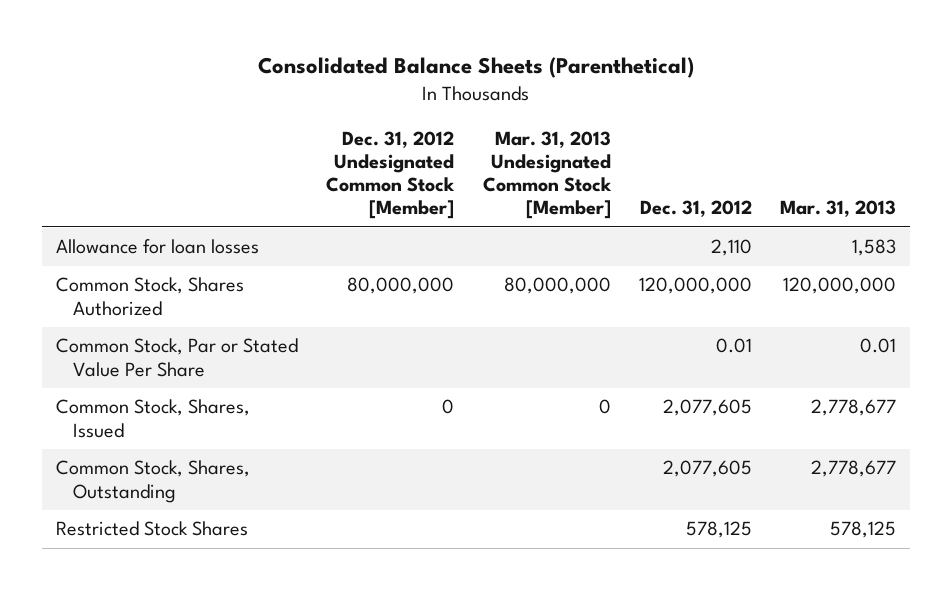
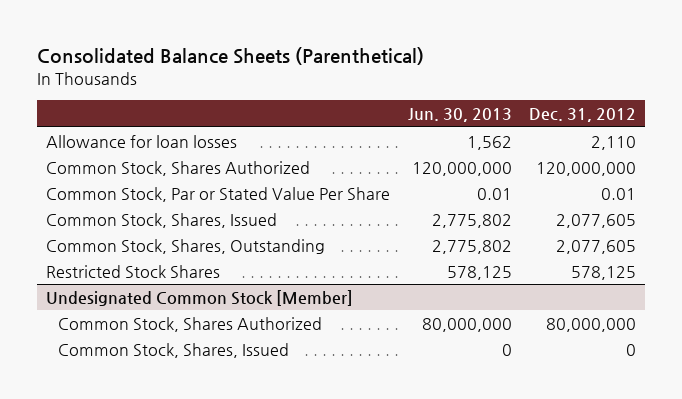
- | Dec. 31, 2012 Undesignated Common Stock [Member] | Mar. 31, 2013 Undesignated Common Stock [Member] | Dec. 31, 2012 | Mar. 31, 2013
+ | Jun. 30, 2013 | Dec. 31, 2012
+ Undesignated Common Stock [Member]
+ Common Stock, Shares Authorized | 80,000,000 | 80,000,000
+ Common Stock, Shares, Issued | 0 | 0

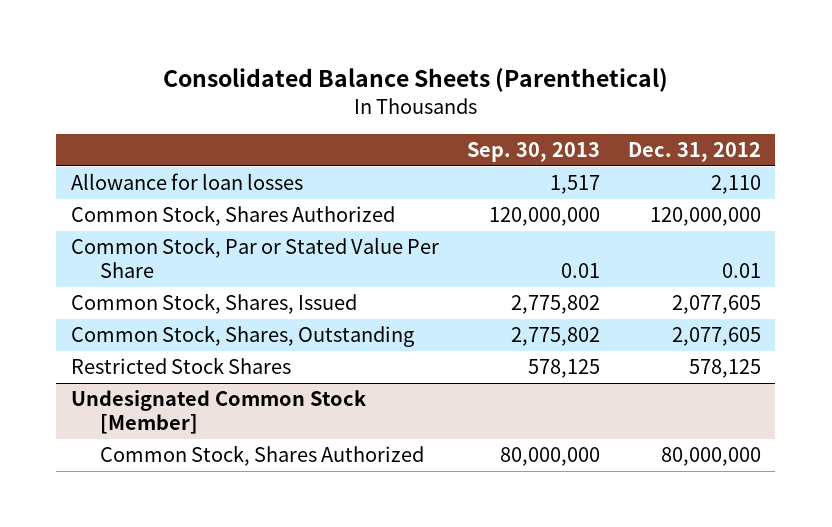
- | Jun. 30, 2013 | Dec. 31, 2012
+ | Sep. 30, 2013 | Dec. 31, 2012
@ Undesignated Common Stock [Member]
- Common Stock, Shares, Issued | 0 | 0

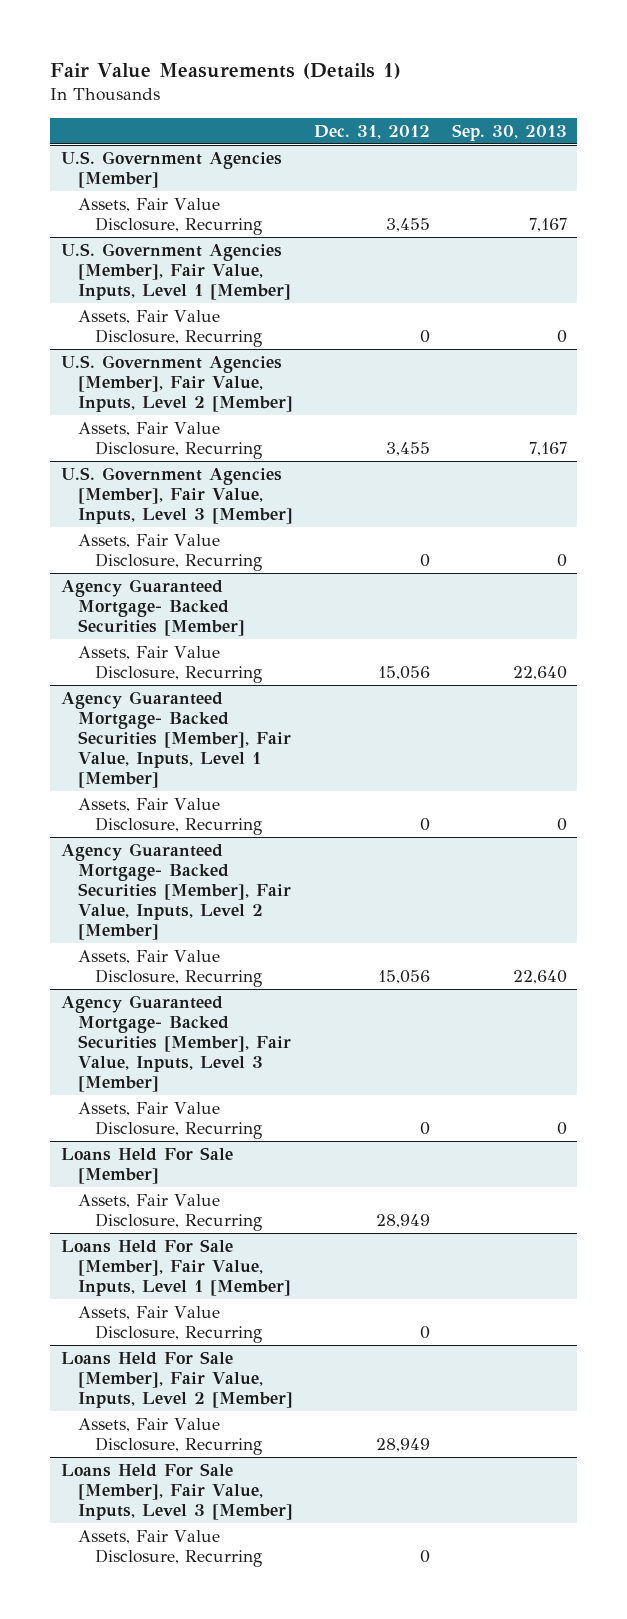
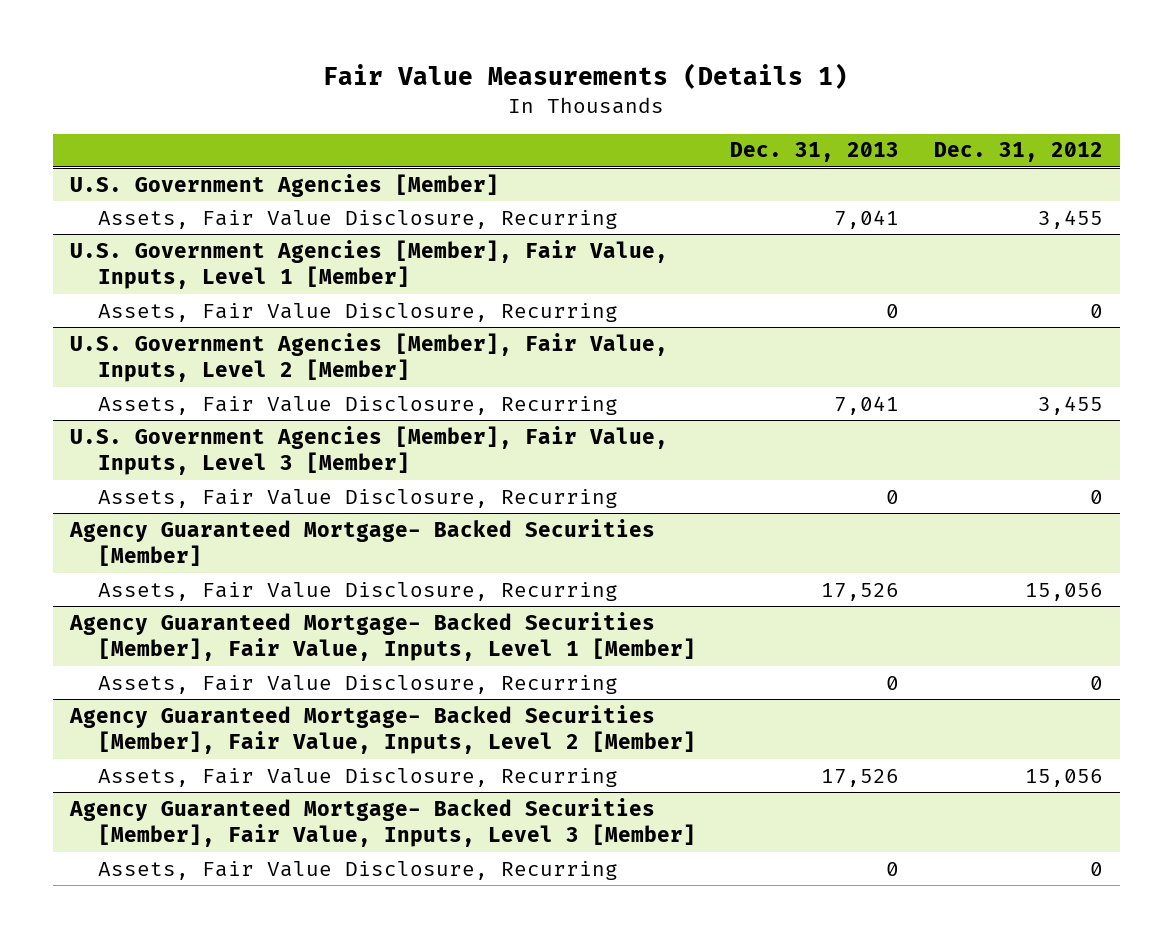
- | Dec. 31, 2012 | Sep. 30, 2013
+ | Dec. 31, 2013 | Dec. 31, 2012
- Loans Held For Sale [Member]
- Assets, Fair Value Disclosure, Recurring | 28,949 |
- Loans Held For Sale [Member], Fair Value, Inputs, Level 1 [Member]
- Assets, Fair Value Disclosure, Recurring | 0 |
- Loans Held For Sale [Member], Fair Value, Inputs, Level 2 [Member]
- Assets, Fair Value Disclosure, Recurring | 28,949 |
- Loans Held For Sale [Member], Fair Value, Inputs, Level 3 [Member]
- Assets, Fair Value Disclosure, Recurring | 0 |

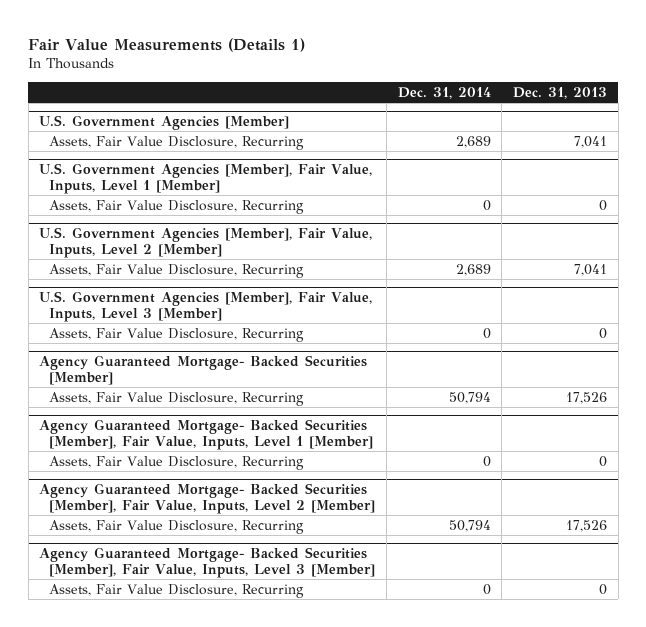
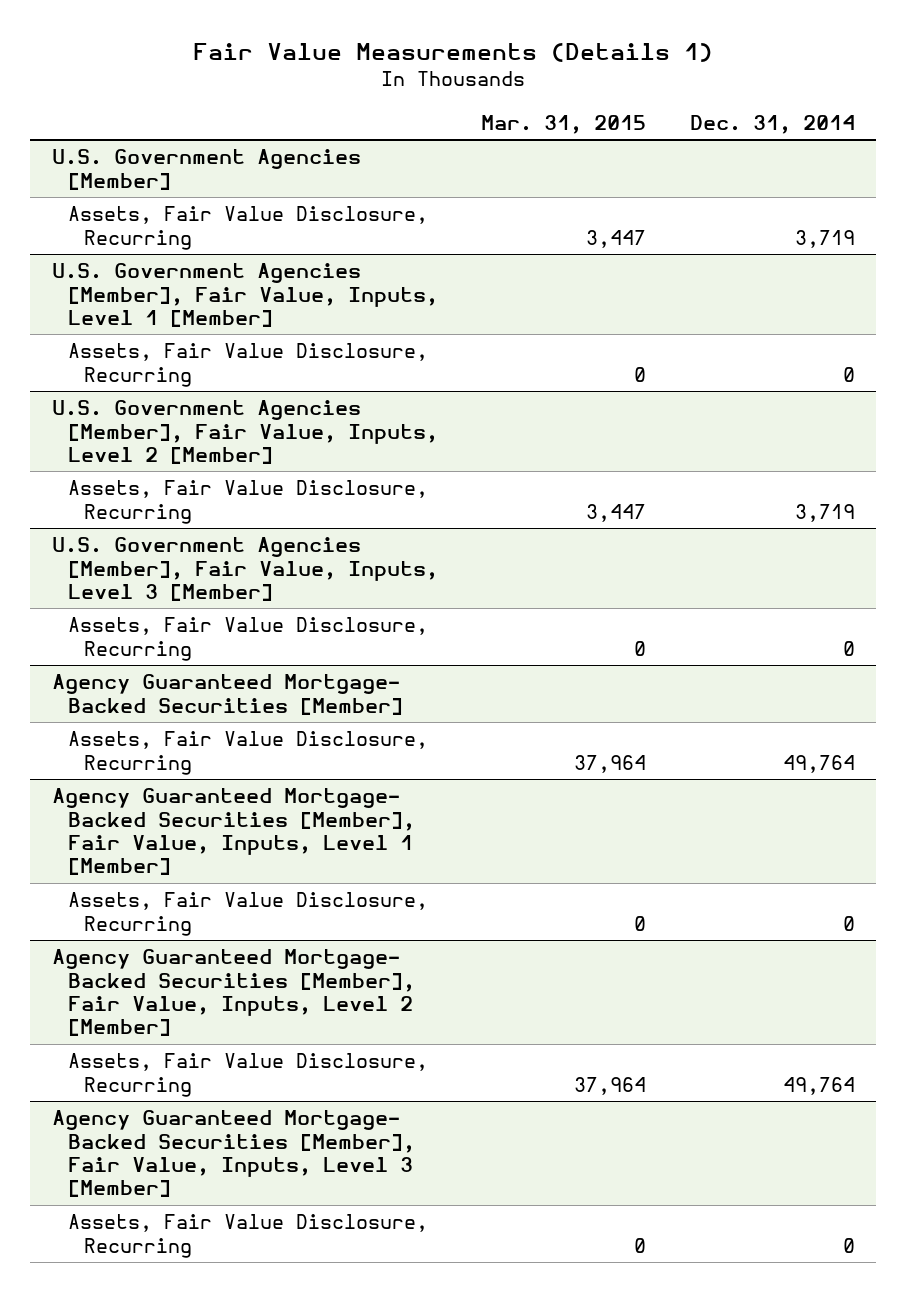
- | Dec. 31, 2014 | Dec. 31, 2013
+ | Mar. 31, 2015 | Dec. 31, 2014
@ U.S. Government Agencies [Member]
- Assets, Fair Value Disclosure, Recurring | 2,689 | 7,041
+ Assets, Fair Value Disclosure, Recurring | 3,447 | 3,719
@ U.S. Government Agencies [Member], Fair Value, Inputs, Level 2 [Member]
- Assets, Fair Value Disclosure, Recurring | 2,689 | 7,041
+ Assets, Fair Value Disclosure, Recurring | 3,447 | 3,719
@ Agency Guaranteed Mortgage- Backed Securities [Member]
- Assets, Fair Value Disclosure, Recurring | 50,794 | 17,526
+ Assets, Fair Value Disclosure, Recurring | 37,964 | 49,764
@ Agency Guaranteed Mortgage- Backed Securities [Member], Fair Value, Inputs, Level 2 [Member]
- Assets, Fair Value Disclosure, Recurring | 50,794 | 17,526
+ Assets, Fair Value Disclosure, Recurring | 37,964 | 49,764

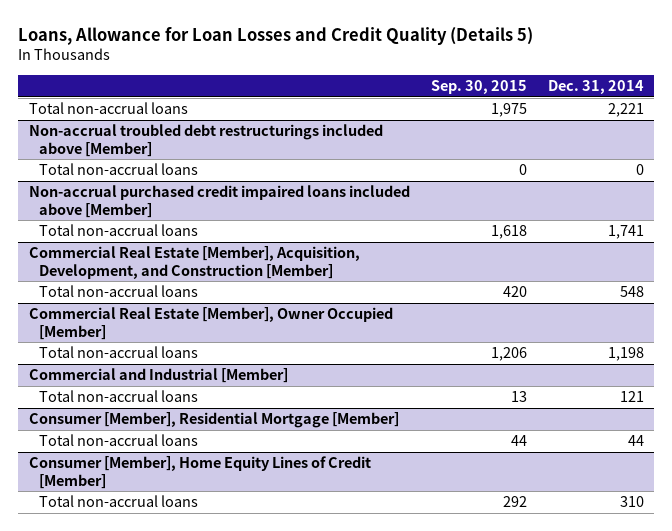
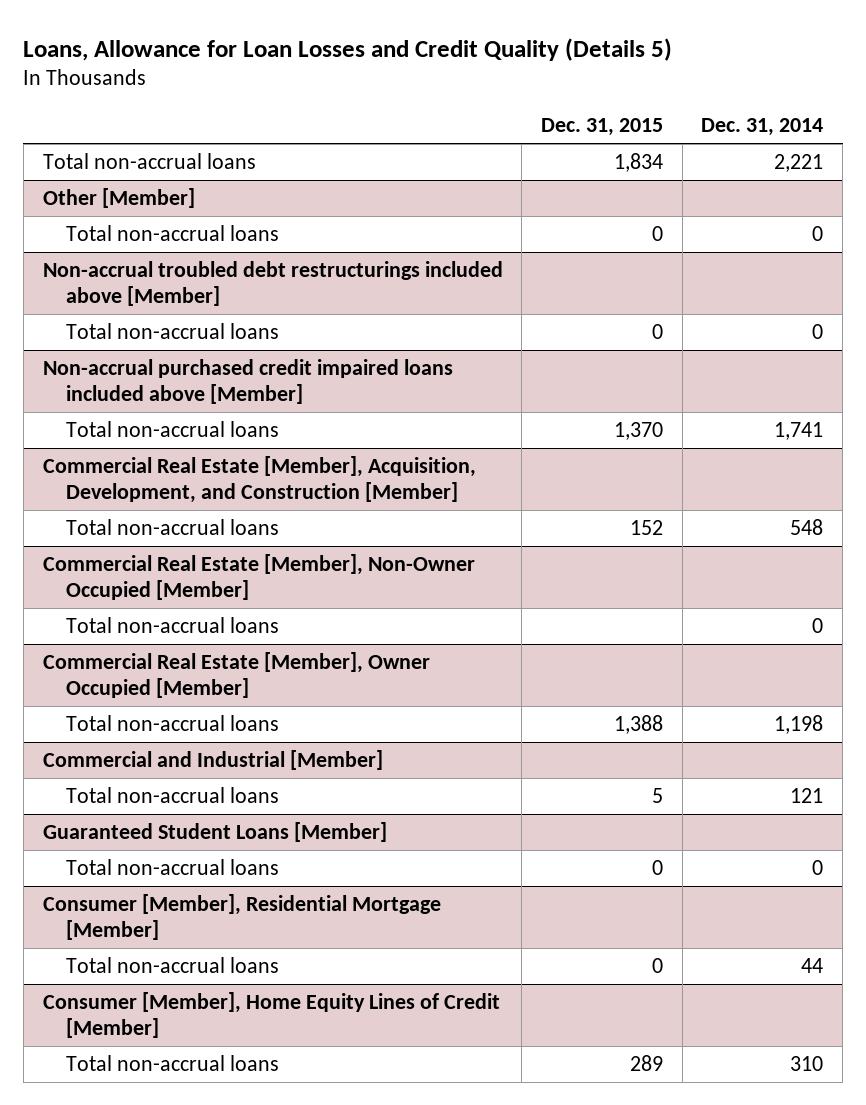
- | Sep. 30, 2015 | Dec. 31, 2014
+ | Dec. 31, 2015 | Dec. 31, 2014
+ Other [Member]
+ Total non-accrual loans | 0 | 0
+ Commercial Real Estate [Member], Non-Owner Occupied [Member]
+ Total non-accrual loans | | 0
+ Guaranteed Student Loans [Member]
+ Total non-accrual loans | 0 | 0

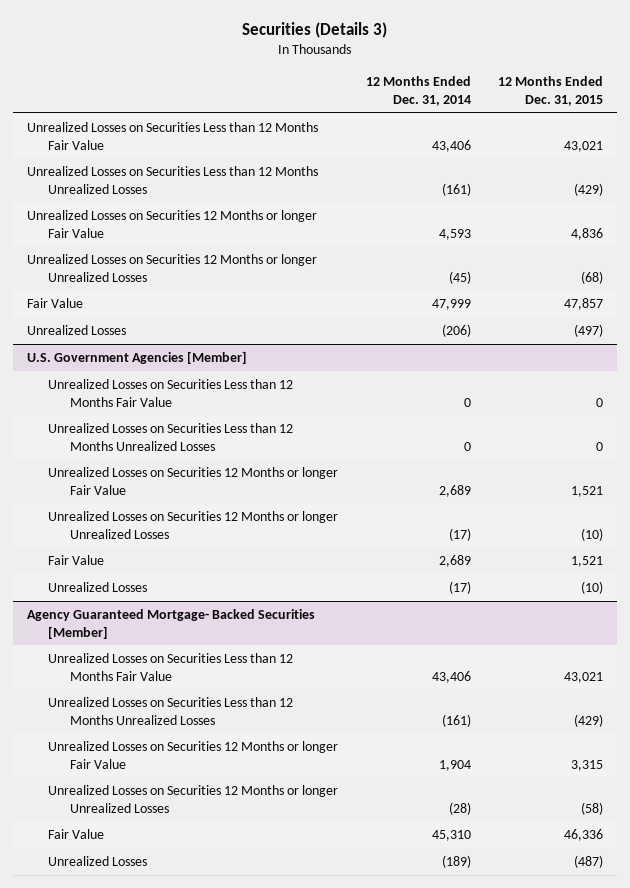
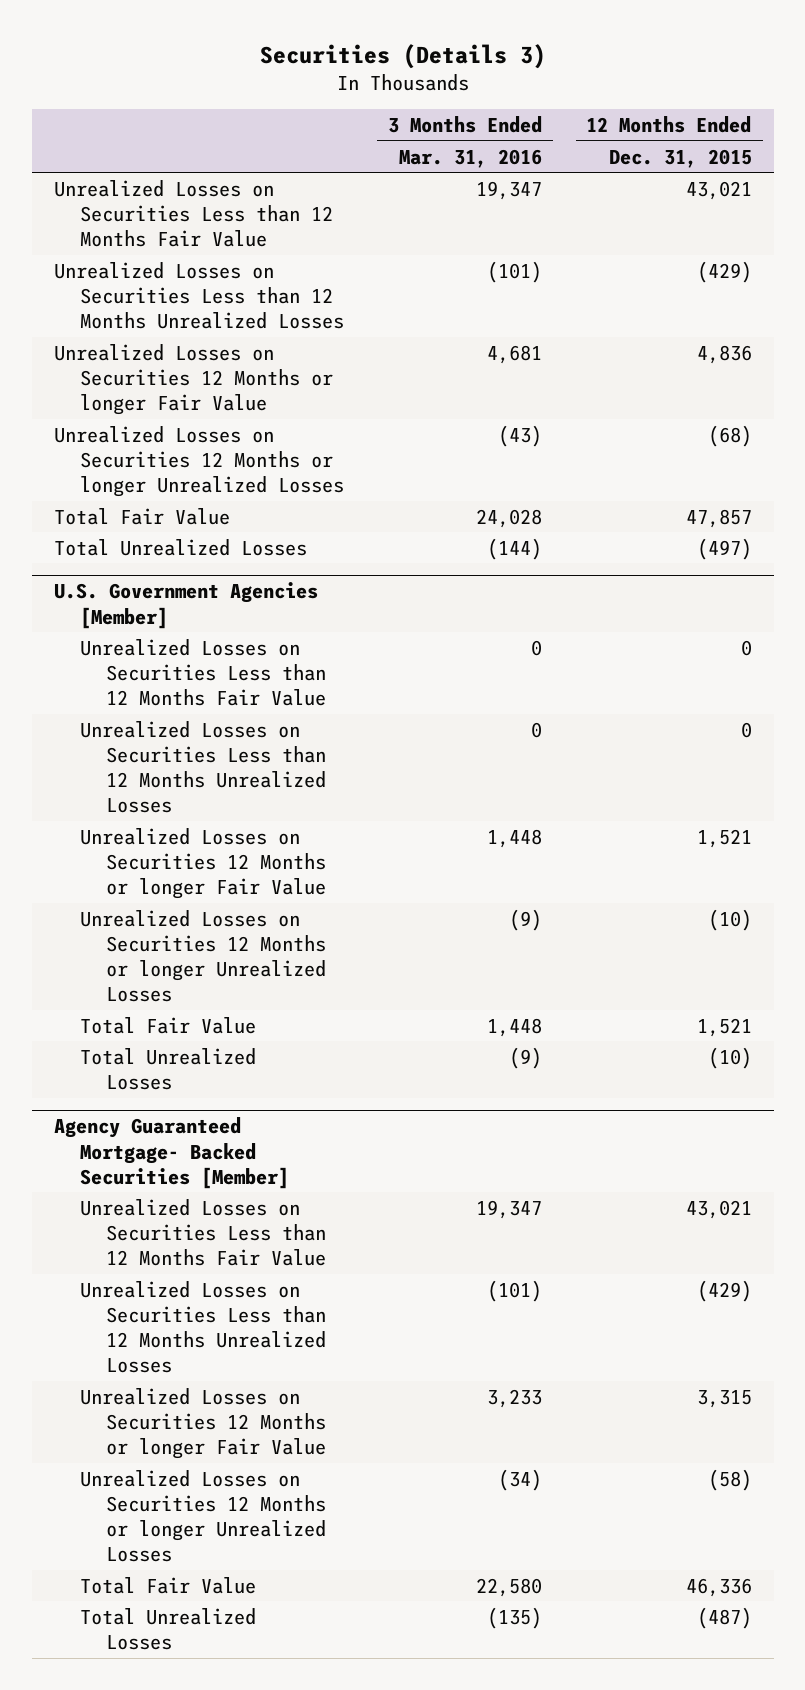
- | 12 Months Ended Dec. 31, 2014 | 12 Months Ended Dec. 31, 2015
+ | 3 Months Ended Mar. 31, 2016 | 12 Months Ended Dec. 31, 2015
- Fair Value | 47,999 | 47,857
- Unrealized Losses | (206) | (497)
+ Total Fair Value | 24,028 | 47,857
+ Total Unrealized Losses | (144) | (497)
@ U.S. Government Agencies [Member]
- Fair Value | 2,689 | 1,521
- Unrealized Losses | (17) | (10)
+ Total Fair Value | 1,448 | 1,521
+ Total Unrealized Losses | (9) | (10)
@ Agency Guaranteed Mortgage- Backed Securities [Member]
- Fair Value | 45,310 | 46,336
- Unrealized Losses | (189) | (487)
+ Total Fair Value | 22,580 | 46,336
+ Total Unrealized Losses | (135) | (487)

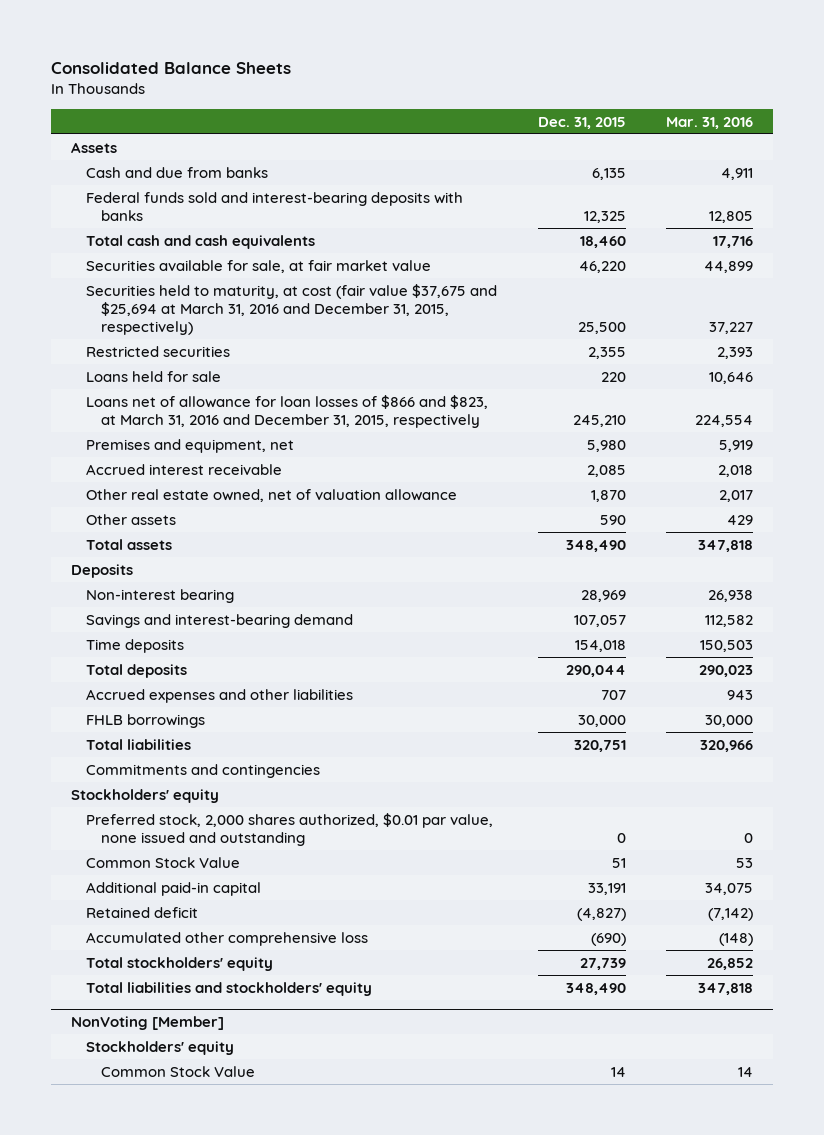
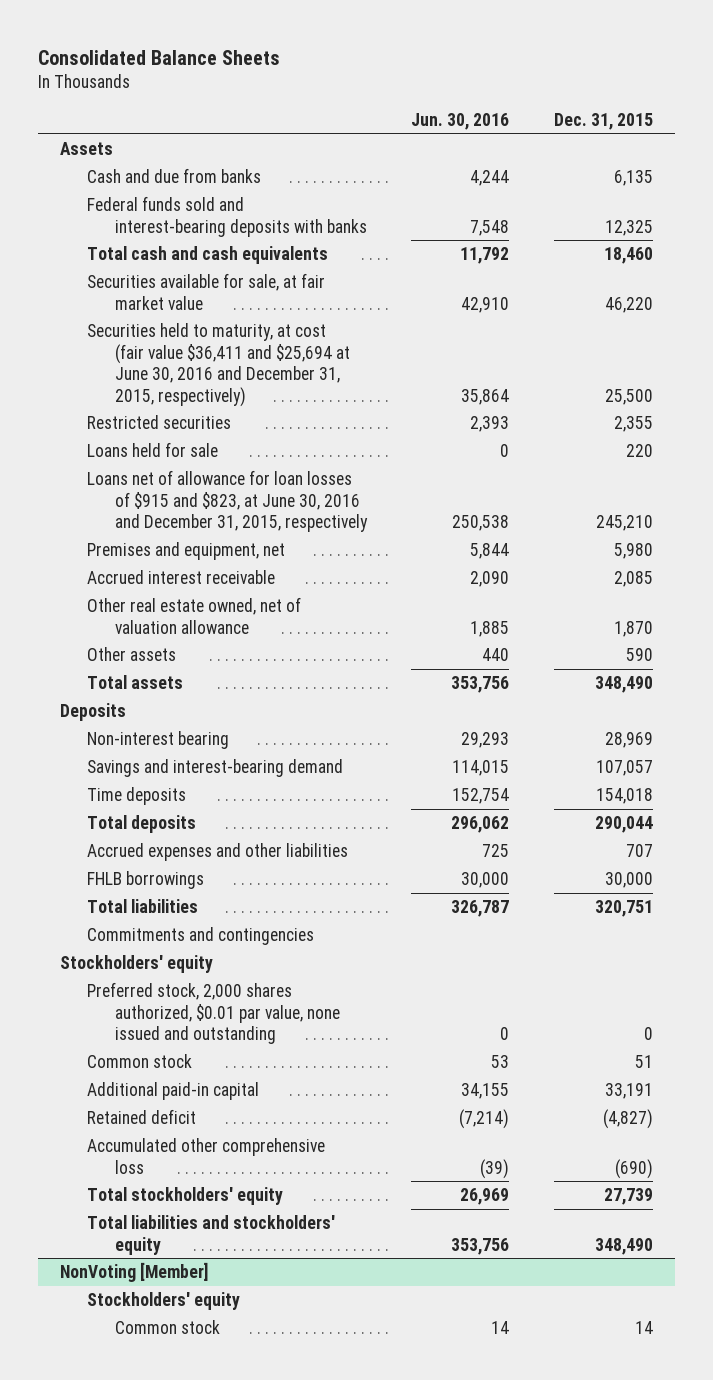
- | Dec. 31, 2015 | Mar. 31, 2016
+ | Jun. 30, 2016 | Dec. 31, 2015
- Securities held to maturity, at cost (fair value $37,675 and $25,694 at March 31, 2016 and December 31, 2015, respectively) | 25,500 | 37,227
+ Securities held to maturity, at cost (fair value $36,411 and $25,694 at June 30, 2016 and December 31, 2015, respectively) | 35,864 | 25,500
- Loans net of allowance for loan losses of $866 and $823, at March 31, 2016 and December 31, 2015, respectively | 245,210 | 224,554
+ Loans net of allowance for loan losses of $915 and $823, at June 30, 2016 and December 31, 2015, respectively | 250,538 | 245,210
- Common Stock Value | 51 | 53
+ Common stock | 53 | 51
@ NonVoting [Member]
- Common Stock Value | 14 | 14
+ Common stock | 14 | 14

